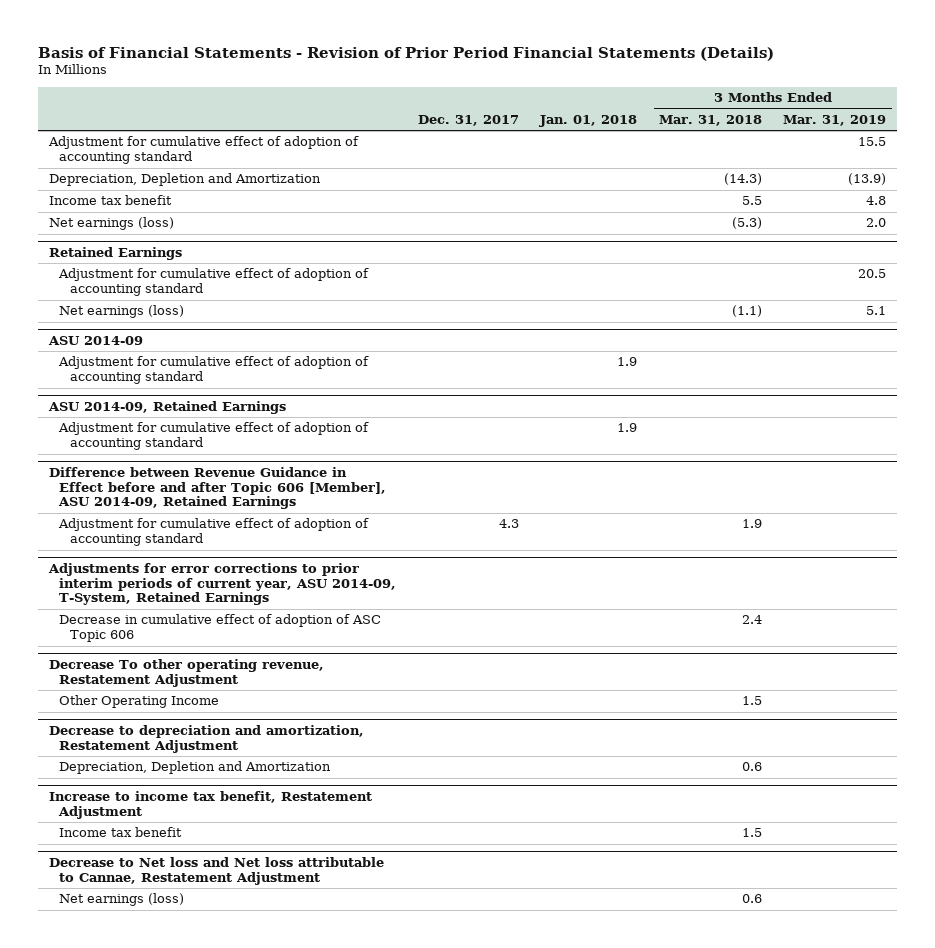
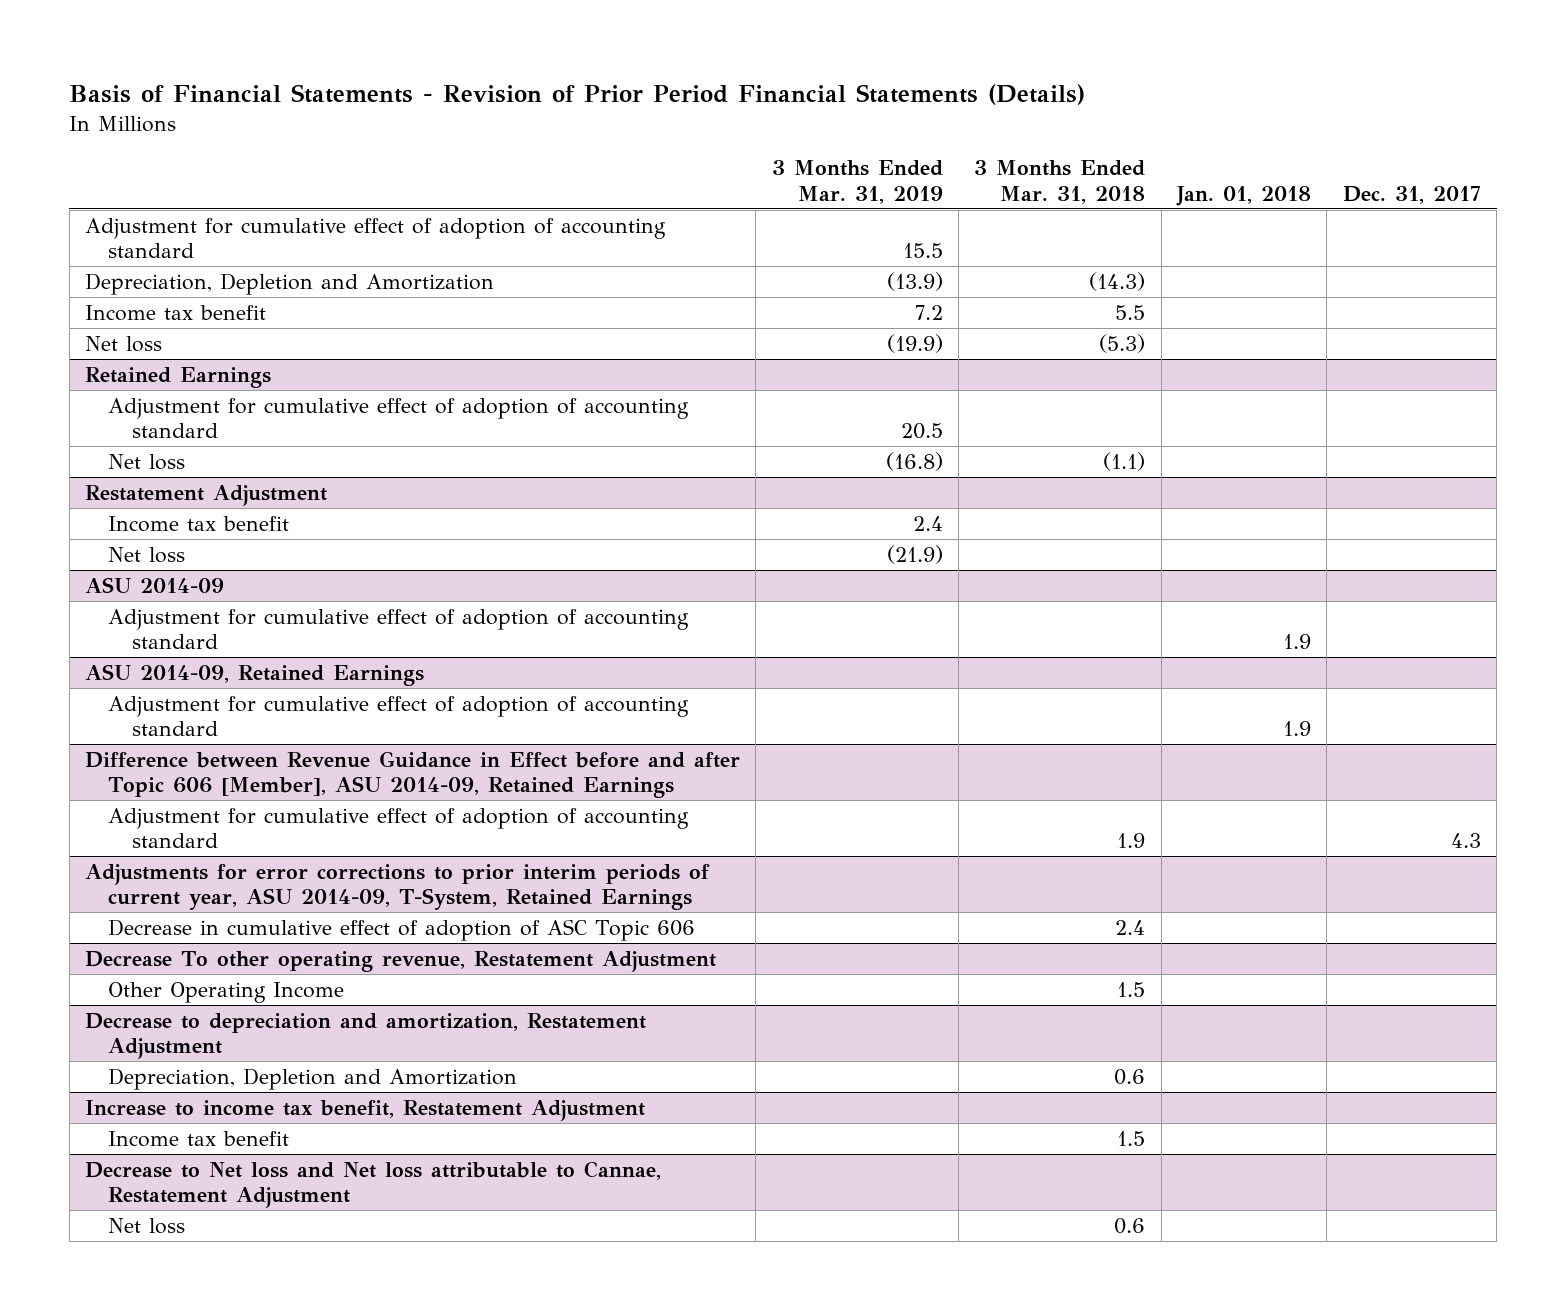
- | Dec. 31, 2017 | Jan. 01, 2018 | 3 Months Ended Mar. 31, 2018 | 3 Months Ended Mar. 31, 2019
+ | 3 Months Ended Mar. 31, 2019 | 3 Months Ended Mar. 31, 2018 | Jan. 01, 2018 | Dec. 31, 2017
- Income tax benefit | | | 5.5 | 4.8
- Net earnings (loss) | | | (5.3) | 2.0
+ Income tax benefit | 7.2 | 5.5 | |
+ Net loss | (19.9) | (5.3) | |
@ Retained Earnings
- Net earnings (loss) | | | (1.1) | 5.1
+ Net loss | (16.8) | (1.1) | |
+ Restatement Adjustment
+ Income tax benefit | 2.4 | | |
+ Net loss | (21.9) | | |
@ Decrease to Net loss and Net loss attributable to Cannae, Restatement Adjustment
- Net earnings (loss) | | | 0.6 |
+ Net loss | | 0.6 | |

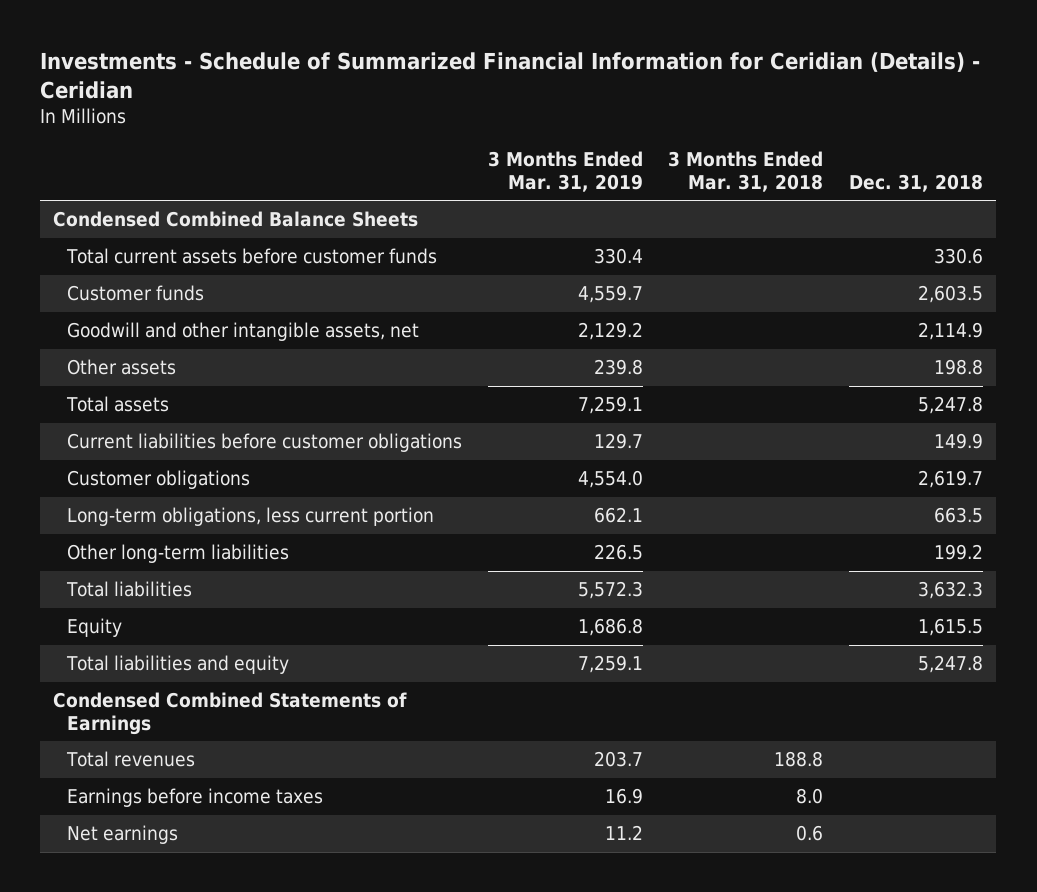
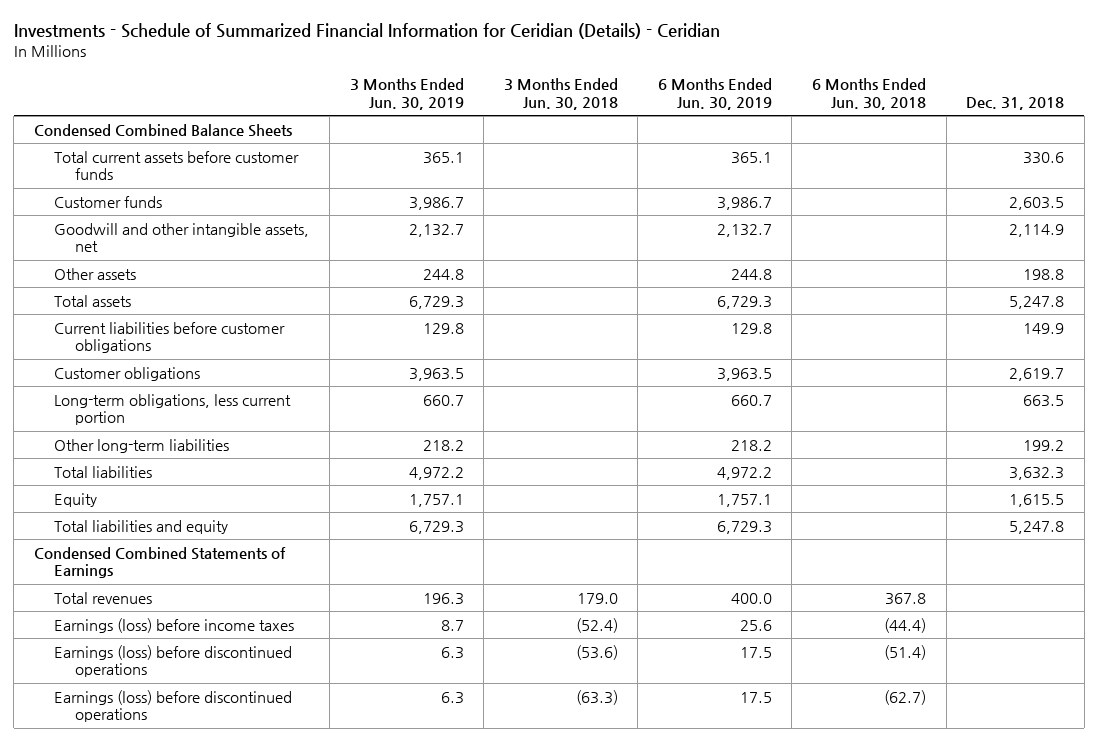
- | 3 Months Ended Mar. 31, 2019 | 3 Months Ended Mar. 31, 2018 | Dec. 31, 2018
+ | 3 Months Ended Jun. 30, 2019 | 3 Months Ended Jun. 30, 2018 | 6 Months Ended Jun. 30, 2019 | 6 Months Ended Jun. 30, 2018 | Dec. 31, 2018
- Earnings before income taxes | 16.9 | 8.0 |
- Net earnings | 11.2 | 0.6 |
+ Earnings (loss) before income taxes | 8.7 | (52.4) | 25.6 | (44.4) |
+ Earnings (loss) before discontinued operations | 6.3 | (53.6) | 17.5 | (51.4) |
+ Earnings (loss) before discontinued operations | 6.3 | (63.3) | 17.5 | (62.7) |

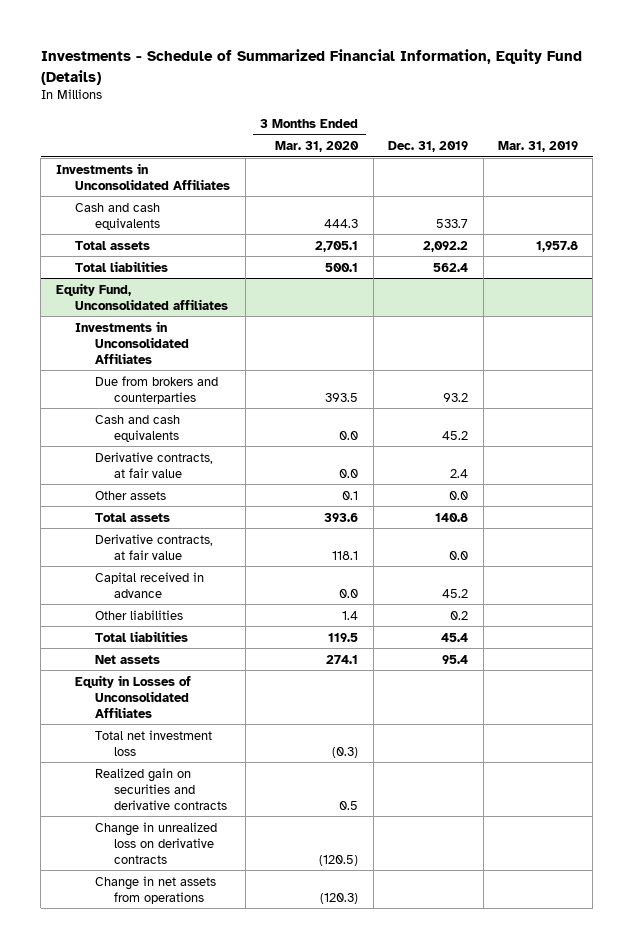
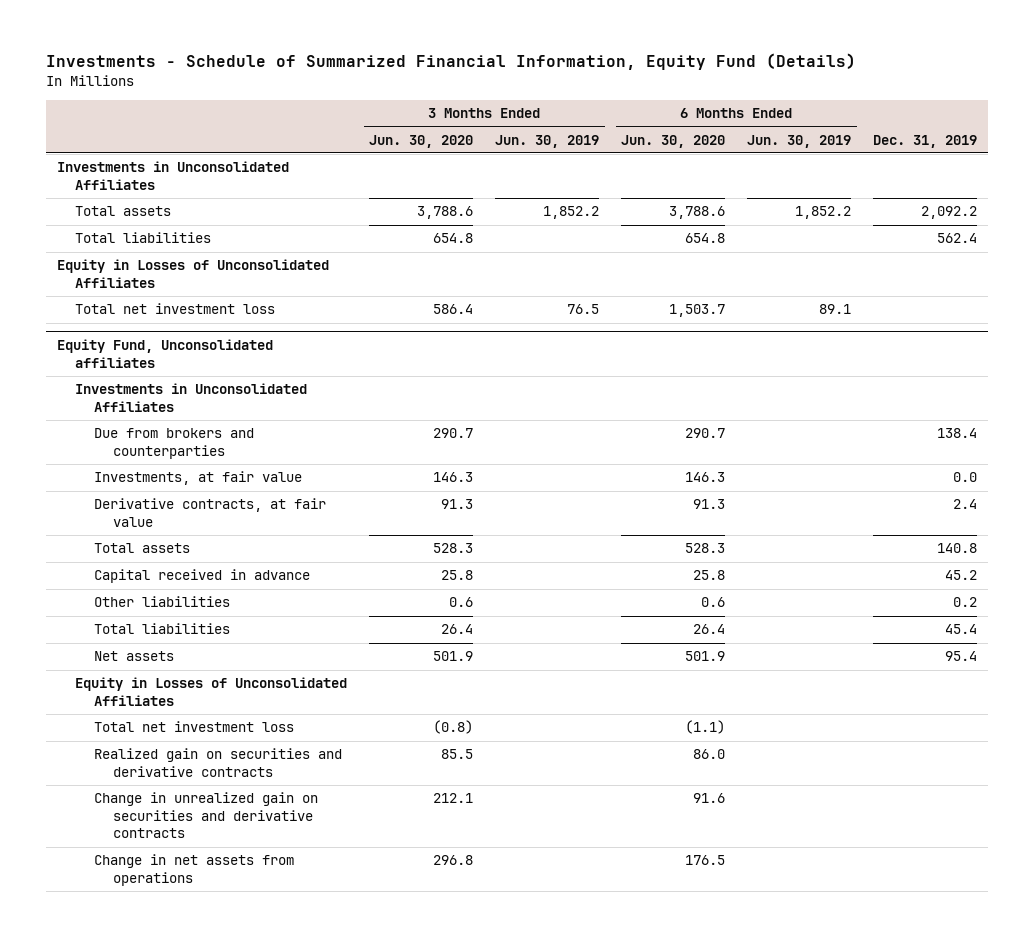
- | 3 Months Ended Mar. 31, 2020 | Dec. 31, 2019 | Mar. 31, 2019
+ | 3 Months Ended Jun. 30, 2020 | 3 Months Ended Jun. 30, 2019 | 6 Months Ended Jun. 30, 2020 | 6 Months Ended Jun. 30, 2019 | Dec. 31, 2019
- Cash and cash equivalents | 444.3 | 533.7 |
+ Equity in Losses of Unconsolidated Affiliates
+ Total net investment loss | 586.4 | 76.5 | 1,503.7 | 89.1 |
@ Equity Fund, Unconsolidated affiliates
- Due from brokers and counterparties | 393.5 | 93.2 |
- Cash and cash equivalents | 0.0 | 45.2 |
+ Due from brokers and counterparties | 290.7 | | 290.7 | | 138.4
+ Investments, at fair value | 146.3 | | 146.3 | | 0.0
- Other assets | 0.1 | 0.0 |
- Derivative contracts, at fair value | 118.1 | 0.0 |
- Change in unrealized loss on derivative contracts | (120.5) | |
+ Change in unrealized gain on securities and derivative contracts | 212.1 | | 91.6 | |

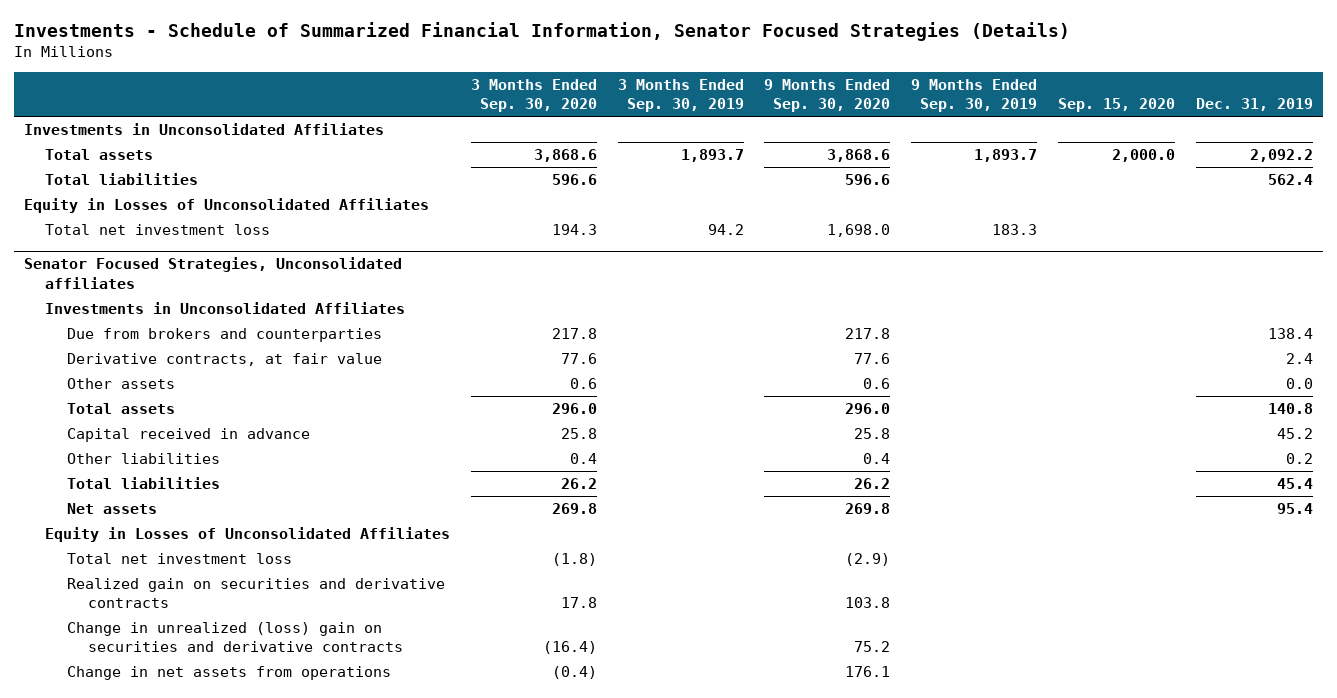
- Investments - Schedule of Summarized Financial Information, Equity Fund (Details)
+ Investments - Schedule of Summarized Financial Information, Senator Focused Strategies (Details)
- | 3 Months Ended Jun. 30, 2020 | 3 Months Ended Jun. 30, 2019 | 6 Months Ended Jun. 30, 2020 | 6 Months Ended Jun. 30, 2019 | Dec. 31, 2019
+ | 3 Months Ended Sep. 30, 2020 | 3 Months Ended Sep. 30, 2019 | 9 Months Ended Sep. 30, 2020 | 9 Months Ended Sep. 30, 2019 | Sep. 15, 2020 | Dec. 31, 2019
- Equity Fund, Unconsolidated affiliates
+ Senator Focused Strategies, Unconsolidated affiliates
- Investments, at fair value | 146.3 | | 146.3 | | 0.0
+ Other assets | 0.6 | | 0.6 | | | 0.0
- Change in unrealized gain on securities and derivative contracts | 212.1 | | 91.6 | |
+ Change in unrealized (loss) gain on securities and derivative contracts | (16.4) | | 75.2 | | |

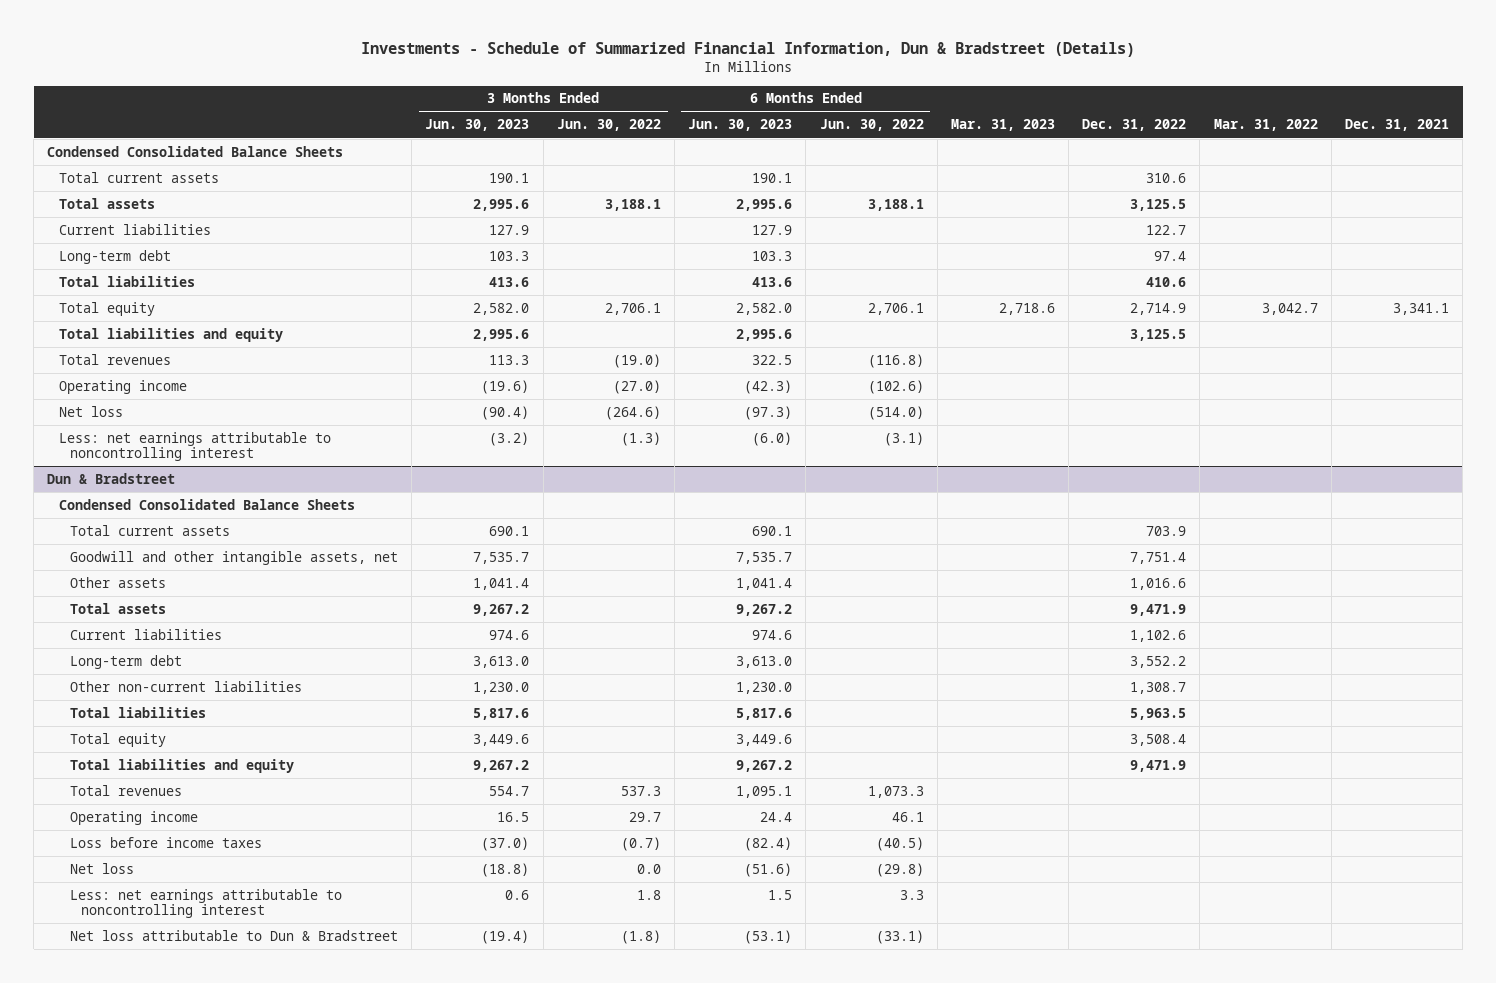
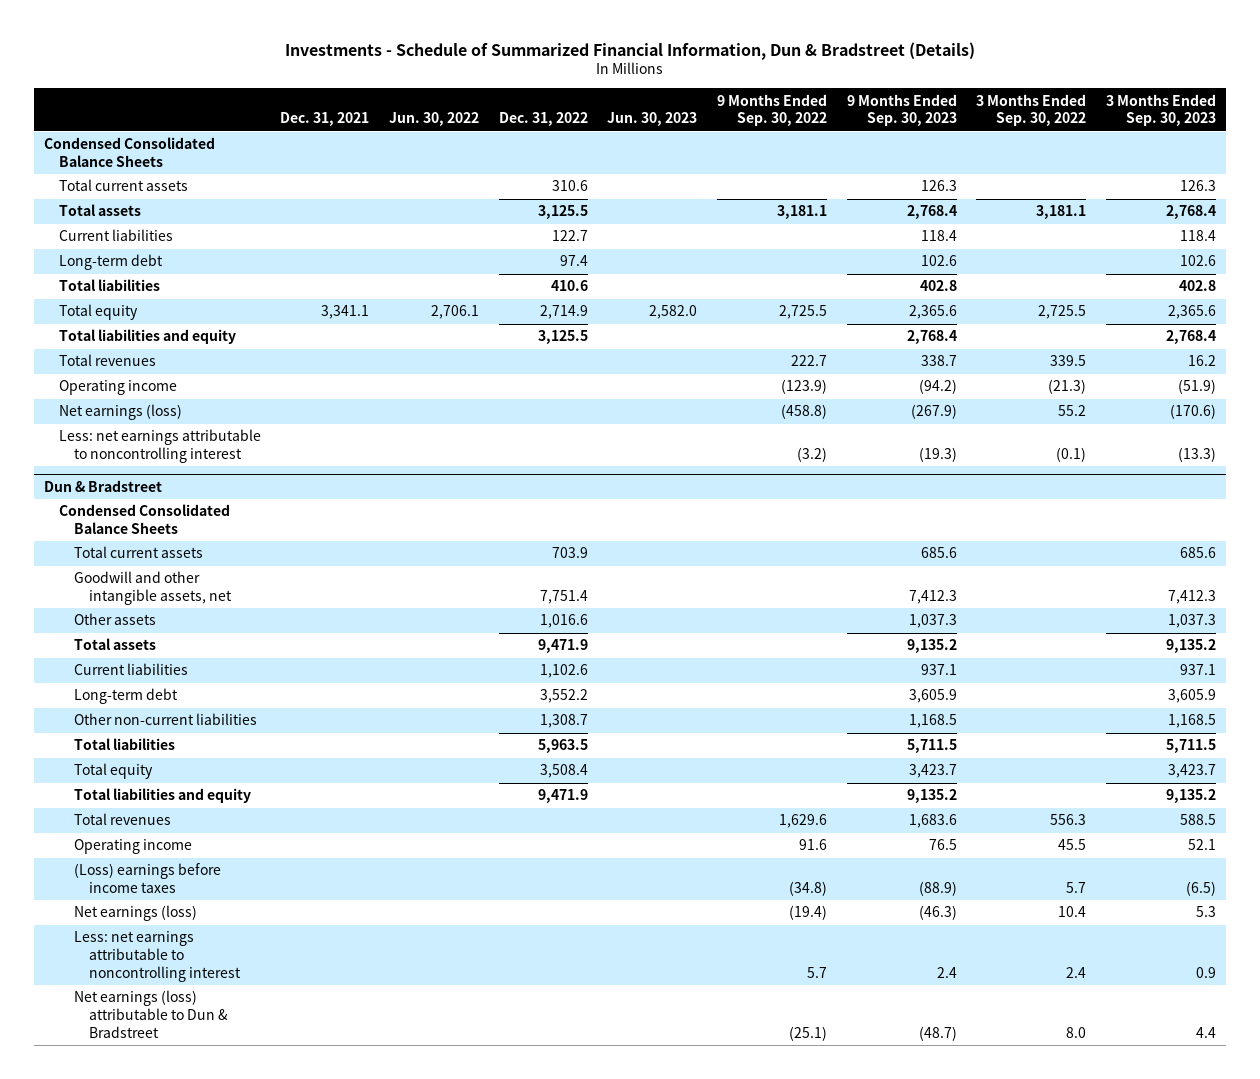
- | 3 Months Ended Jun. 30, 2023 | 3 Months Ended Jun. 30, 2022 | 6 Months Ended Jun. 30, 2023 | 6 Months Ended Jun. 30, 2022 | Mar. 31, 2023 | Dec. 31, 2022 | Mar. 31, 2022 | Dec. 31, 2021
+ | Dec. 31, 2021 | Jun. 30, 2022 | Dec. 31, 2022 | Jun. 30, 2023 | 9 Months Ended Sep. 30, 2022 | 9 Months Ended Sep. 30, 2023 | 3 Months Ended Sep. 30, 2022 | 3 Months Ended Sep. 30, 2023
- Net loss | (90.4) | (264.6) | (97.3) | (514.0) | | | |
+ Net earnings (loss) | | | | | (458.8) | (267.9) | 55.2 | (170.6)
@ Dun & Bradstreet
- Loss before income taxes | (37.0) | (0.7) | (82.4) | (40.5) | | | |
- Net loss | (18.8) | 0.0 | (51.6) | (29.8) | | | |
+ (Loss) earnings before income taxes | | | | | (34.8) | (88.9) | 5.7 | (6.5)
+ Net earnings (loss) | | | | | (19.4) | (46.3) | 10.4 | 5.3
- Net loss attributable to Dun & Bradstreet | (19.4) | (1.8) | (53.1) | (33.1) | | | |
+ Net earnings (loss) attributable to Dun & Bradstreet | | | | | (25.1) | (48.7) | 8.0 | 4.4

